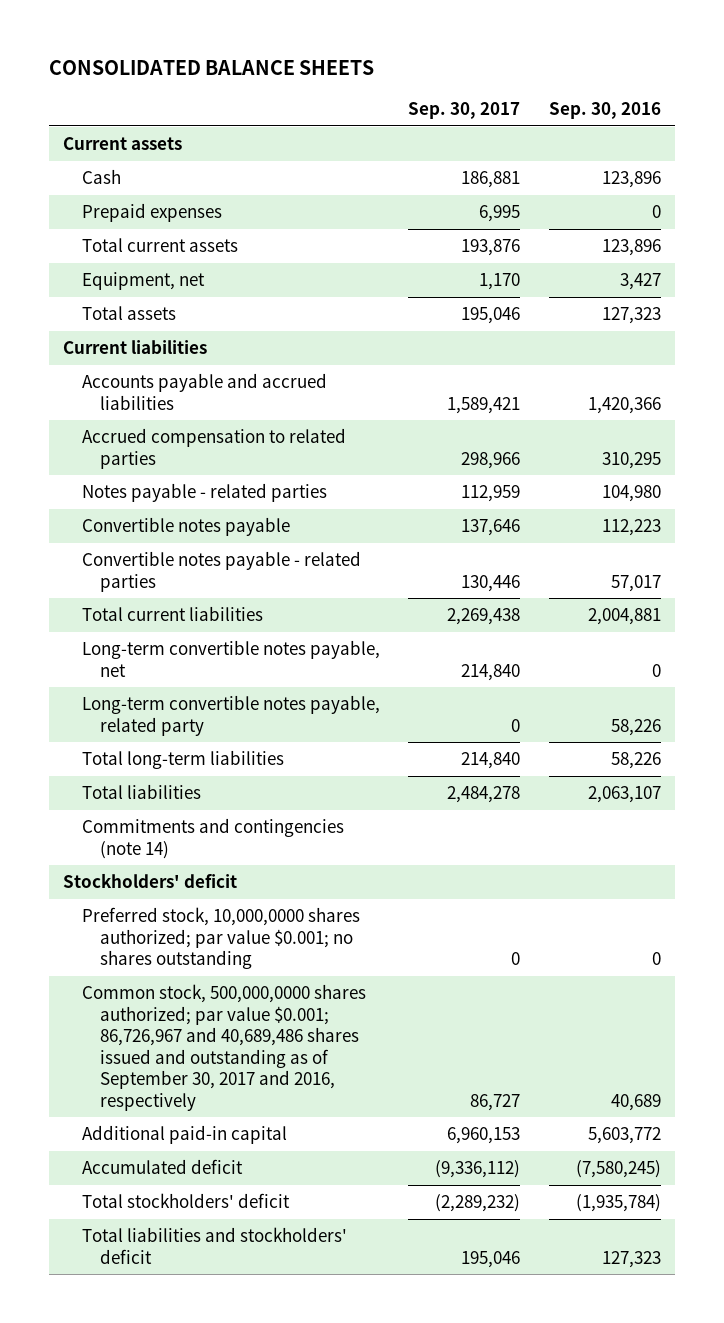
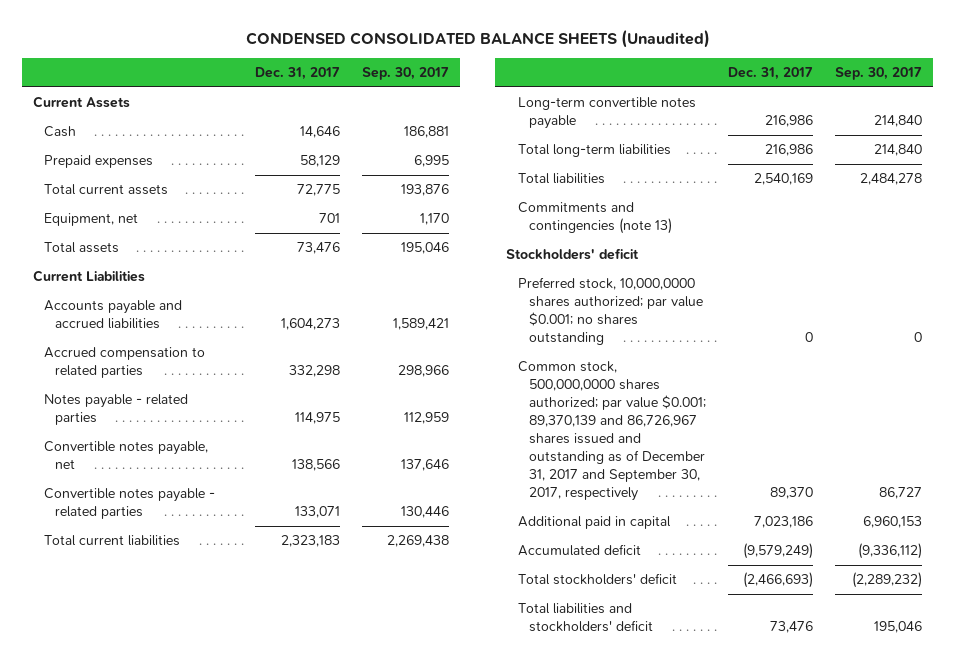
- CONSOLIDATED BALANCE SHEETS
+ CONDENSED CONSOLIDATED BALANCE SHEETS (Unaudited)
- | Sep. 30, 2017 | Sep. 30, 2016
+ | Dec. 31, 2017 | Sep. 30, 2017
- Current assets
+ Current Assets
- Current liabilities
+ Current Liabilities
- Convertible notes payable | 137,646 | 112,223
+ Convertible notes payable, net | 138,566 | 137,646
- Long-term convertible notes payable, net | 214,840 | 0
- Long-term convertible notes payable, related party | 0 | 58,226
+ Long-term convertible notes payable | 216,986 | 214,840
- Commitments and contingencies (note 14)
+ Commitments and contingencies (note 13)
- Common stock, 500,000,0000 shares authorized; par value $0.001; 86,726,967 and 40,689,486 shares issued and outstanding as of September 30, 2017 and 2016, respectively | 86,727 | 40,689
- Additional paid-in capital | 6,960,153 | 5,603,772
+ Common stock, 500,000,0000 shares authorized; par value $0.001; 89,370,139 and 86,726,967 shares issued and outstanding as of December 31, 2017 and September 30, 2017, respectively | 89,370 | 86,727
+ Additional paid in capital | 7,023,186 | 6,960,153

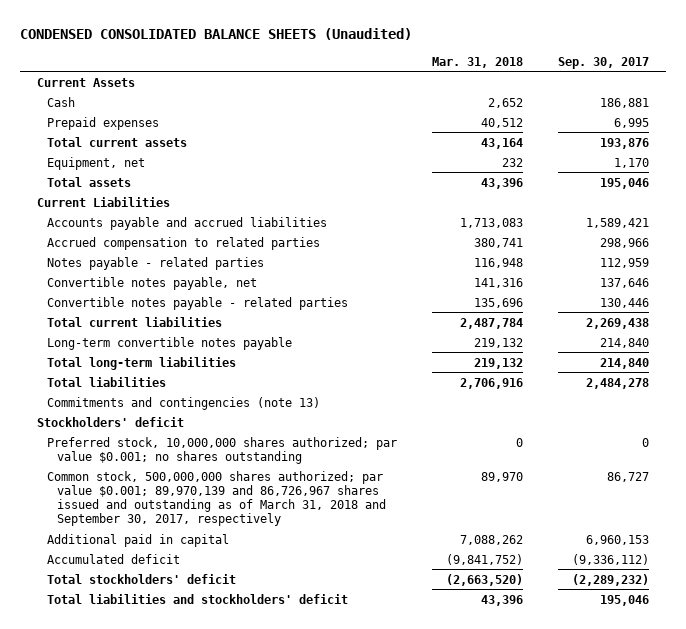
- | Dec. 31, 2017 | Sep. 30, 2017
+ | Mar. 31, 2018 | Sep. 30, 2017
- Preferred stock, 10,000,0000 shares authorized; par value $0.001; no shares outstanding | 0 | 0
- Common stock, 500,000,0000 shares authorized; par value $0.001; 89,370,139 and 86,726,967 shares issued and outstanding as of December 31, 2017 and September 30, 2017, respectively | 89,370 | 86,727
+ Preferred stock, 10,000,000 shares authorized; par value $0.001; no shares outstanding | 0 | 0
+ Common stock, 500,000,000 shares authorized; par value $0.001; 89,970,139 and 86,726,967 shares issued and outstanding as of March 31, 2018 and September 30, 2017, respectively | 89,970 | 86,727

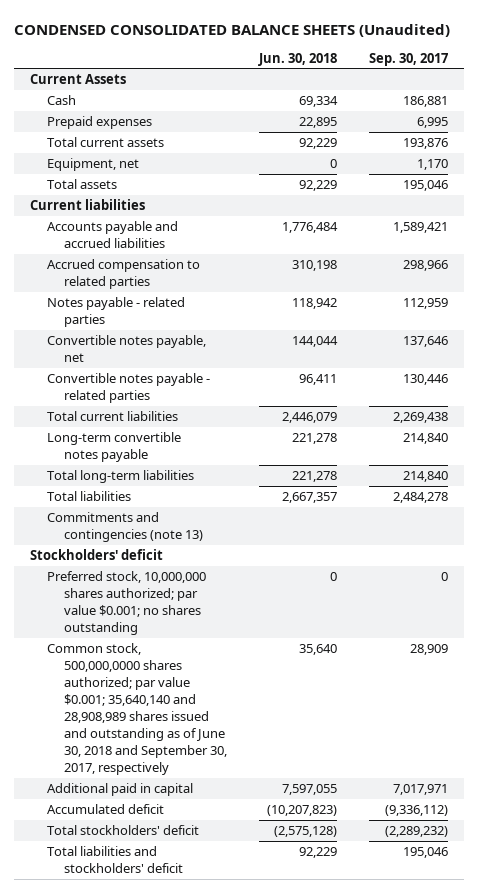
- | Mar. 31, 2018 | Sep. 30, 2017
+ | Jun. 30, 2018 | Sep. 30, 2017
- Current Liabilities
+ Current liabilities
- Common stock, 500,000,000 shares authorized; par value $0.001; 89,970,139 and 86,726,967 shares issued and outstanding as of March 31, 2018 and September 30, 2017, respectively | 89,970 | 86,727
- Additional paid in capital | 7,088,262 | 6,960,153
+ Common stock, 500,000,0000 shares authorized; par value $0.001; 35,640,140 and 28,908,989 shares issued and outstanding as of June 30, 2018 and September 30, 2017, respectively | 35,640 | 28,909
+ Additional paid in capital | 7,597,055 | 7,017,971

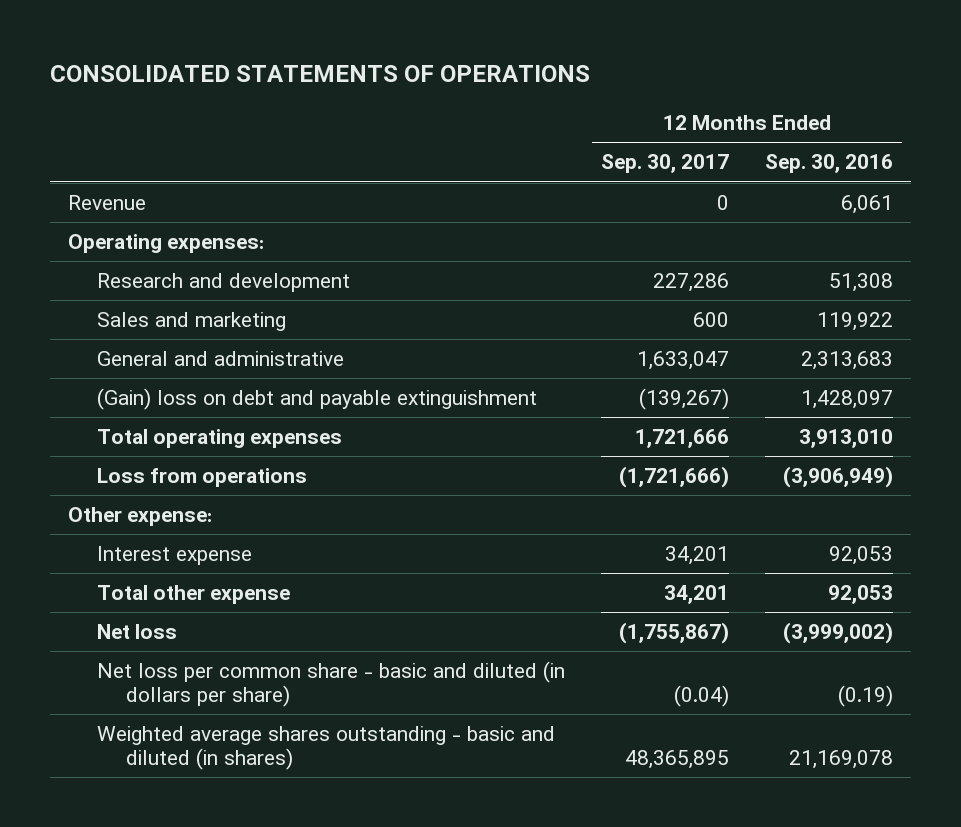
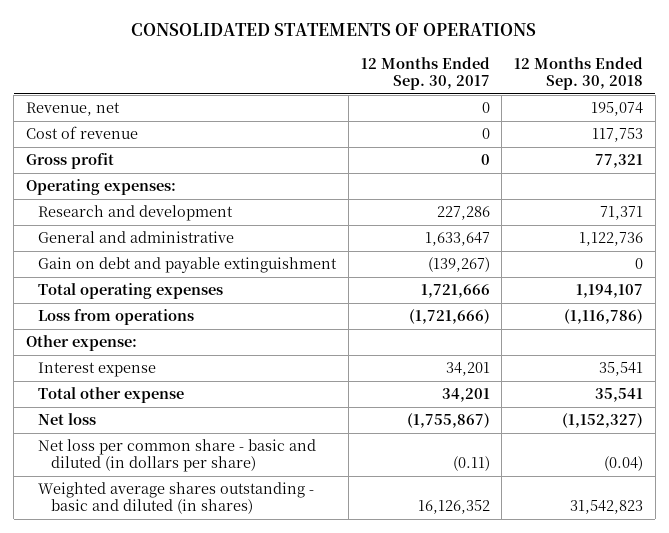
- | 12 Months Ended Sep. 30, 2017 | 12 Months Ended Sep. 30, 2016
+ | 12 Months Ended Sep. 30, 2017 | 12 Months Ended Sep. 30, 2018
- Revenue | 0 | 6,061
+ Revenue, net | 0 | 195,074
+ Cost of revenue | 0 | 117,753
+ Gross profit | 0 | 77,321
- Sales and marketing | 600 | 119,922
- General and administrative | 1,633,047 | 2,313,683
- (Gain) loss on debt and payable extinguishment | (139,267) | 1,428,097
+ General and administrative | 1,633,647 | 1,122,736
+ Gain on debt and payable extinguishment | (139,267) | 0
- Net loss per common share - basic and diluted (in dollars per share) | (0.04) | (0.19)
- Weighted average shares outstanding - basic and diluted (in shares) | 48,365,895 | 21,169,078
+ Net loss per common share - basic and diluted (in dollars per share) | (0.11) | (0.04)
+ Weighted average shares outstanding - basic and diluted (in shares) | 16,126,352 | 31,542,823

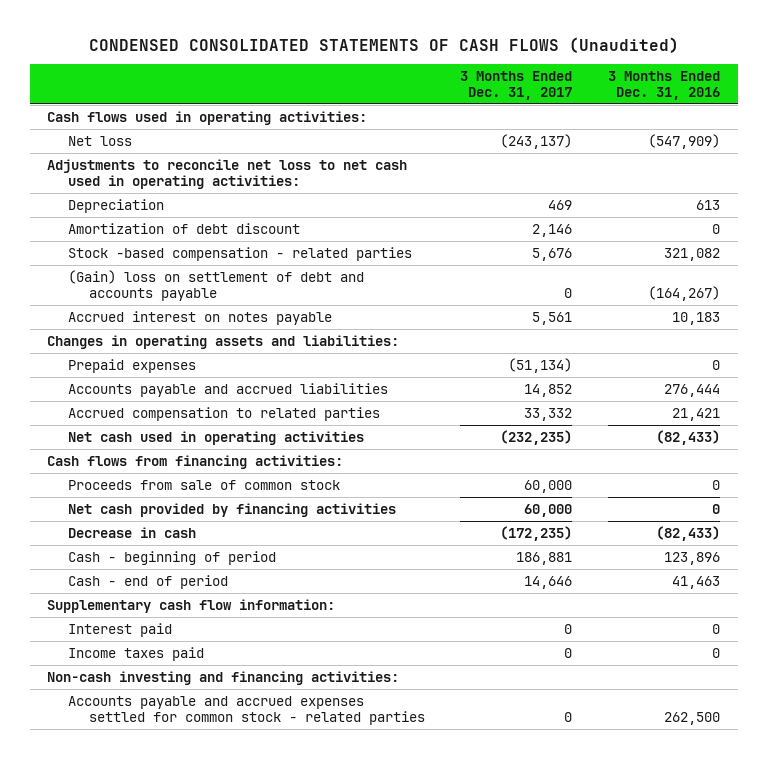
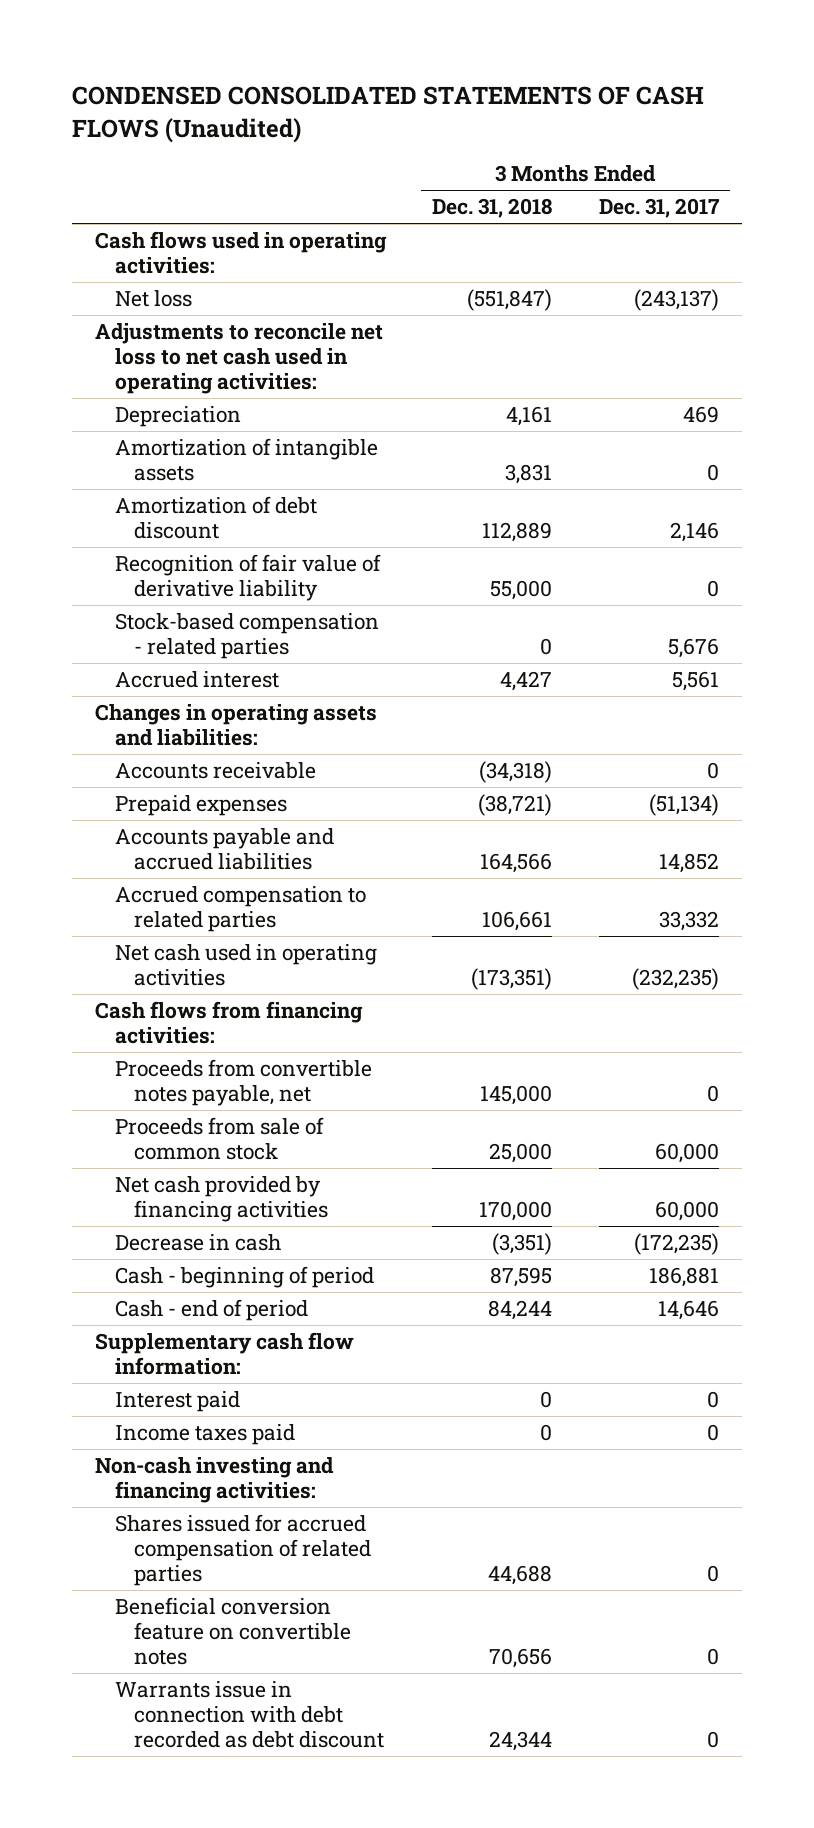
- | 3 Months Ended Dec. 31, 2017 | 3 Months Ended Dec. 31, 2016
+ | 3 Months Ended Dec. 31, 2018 | 3 Months Ended Dec. 31, 2017
+ Amortization of intangible assets | 3,831 | 0
- Stock -based compensation - related parties | 5,676 | 321,082
- (Gain) loss on settlement of debt and accounts payable | 0 | (164,267)
- Accrued interest on notes payable | 5,561 | 10,183
+ Recognition of fair value of derivative liability | 55,000 | 0
+ Stock-based compensation - related parties | 0 | 5,676
+ Accrued interest | 4,427 | 5,561
+ Accounts receivable | (34,318) | 0
+ Proceeds from convertible notes payable, net | 145,000 | 0
- Accounts payable and accrued expenses settled for common stock - related parties | 0 | 262,500
+ Shares issued for accrued compensation of related parties | 44,688 | 0
+ Beneficial conversion feature on convertible notes | 70,656 | 0
+ Warrants issue in connection with debt recorded as debt discount | 24,344 | 0

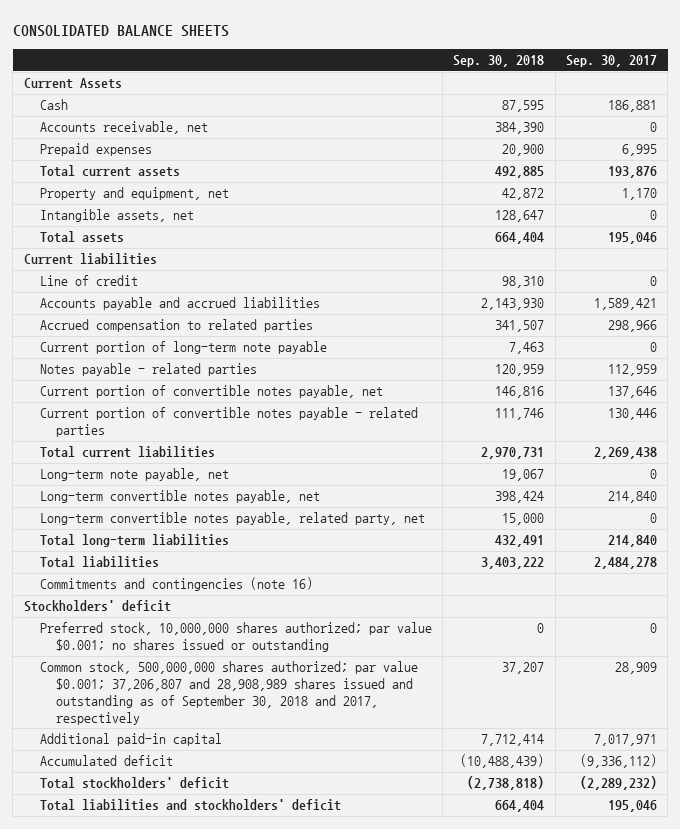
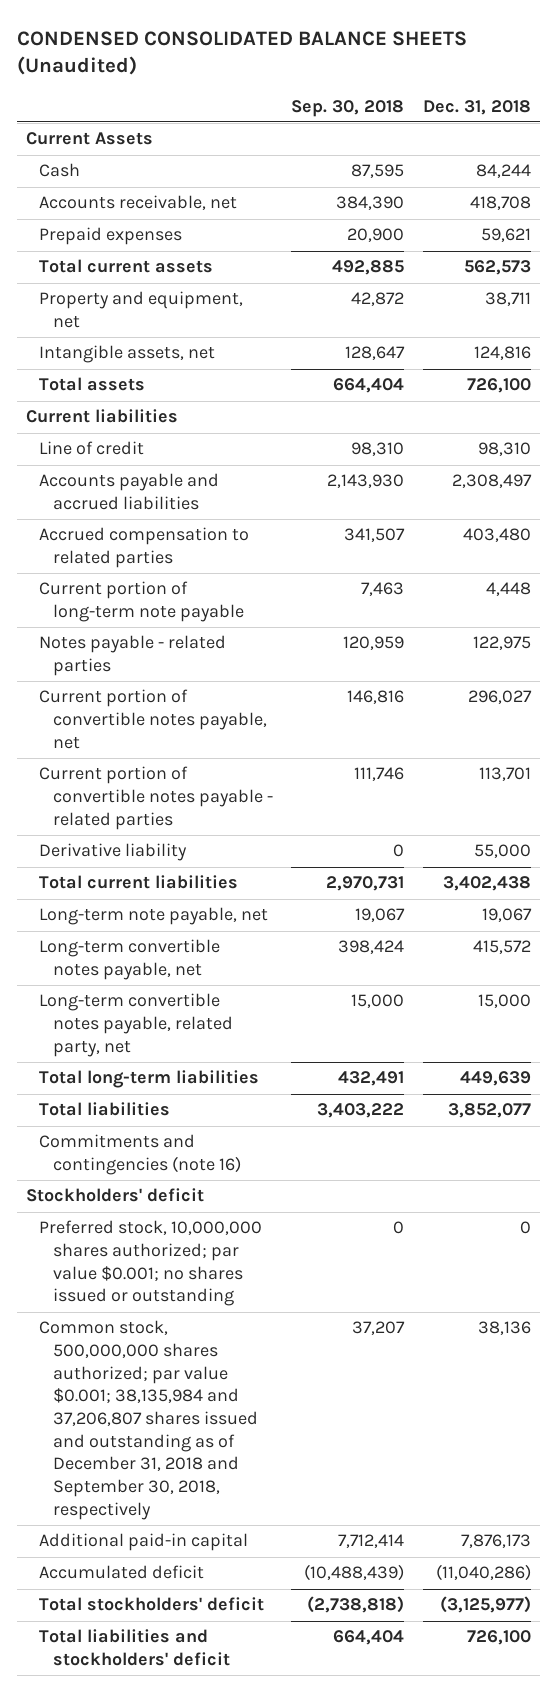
- CONSOLIDATED BALANCE SHEETS
+ CONDENSED CONSOLIDATED BALANCE SHEETS (Unaudited)
- | Sep. 30, 2018 | Sep. 30, 2017
+ | Sep. 30, 2018 | Dec. 31, 2018
+ Derivative liability | 0 | 55,000
- Common stock, 500,000,000 shares authorized; par value $0.001; 37,206,807 and 28,908,989 shares issued and outstanding as of September 30, 2018 and 2017, respectively | 37,207 | 28,909
+ Common stock, 500,000,000 shares authorized; par value $0.001; 38,135,984 and 37,206,807 shares issued and outstanding as of December 31, 2018 and September 30, 2018, respectively | 37,207 | 38,136

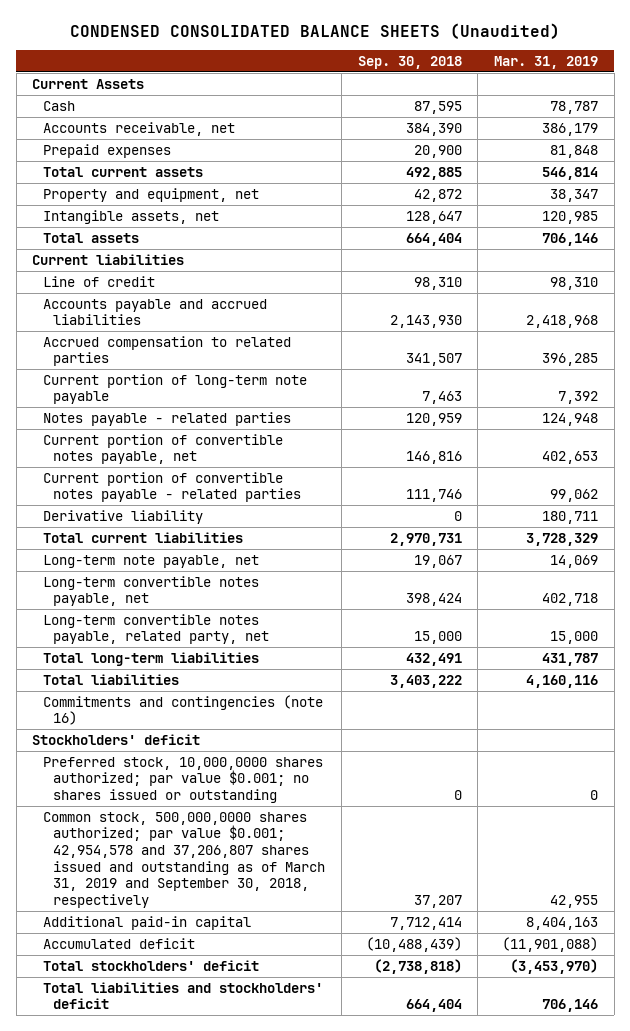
- | Sep. 30, 2018 | Dec. 31, 2018
+ | Sep. 30, 2018 | Mar. 31, 2019
- Preferred stock, 10,000,000 shares authorized; par value $0.001; no shares issued or outstanding | 0 | 0
- Common stock, 500,000,000 shares authorized; par value $0.001; 38,135,984 and 37,206,807 shares issued and outstanding as of December 31, 2018 and September 30, 2018, respectively | 37,207 | 38,136
+ Preferred stock, 10,000,0000 shares authorized; par value $0.001; no shares issued or outstanding | 0 | 0
+ Common stock, 500,000,0000 shares authorized; par value $0.001; 42,954,578 and 37,206,807 shares issued and outstanding as of March 31, 2019 and September 30, 2018, respectively | 37,207 | 42,955

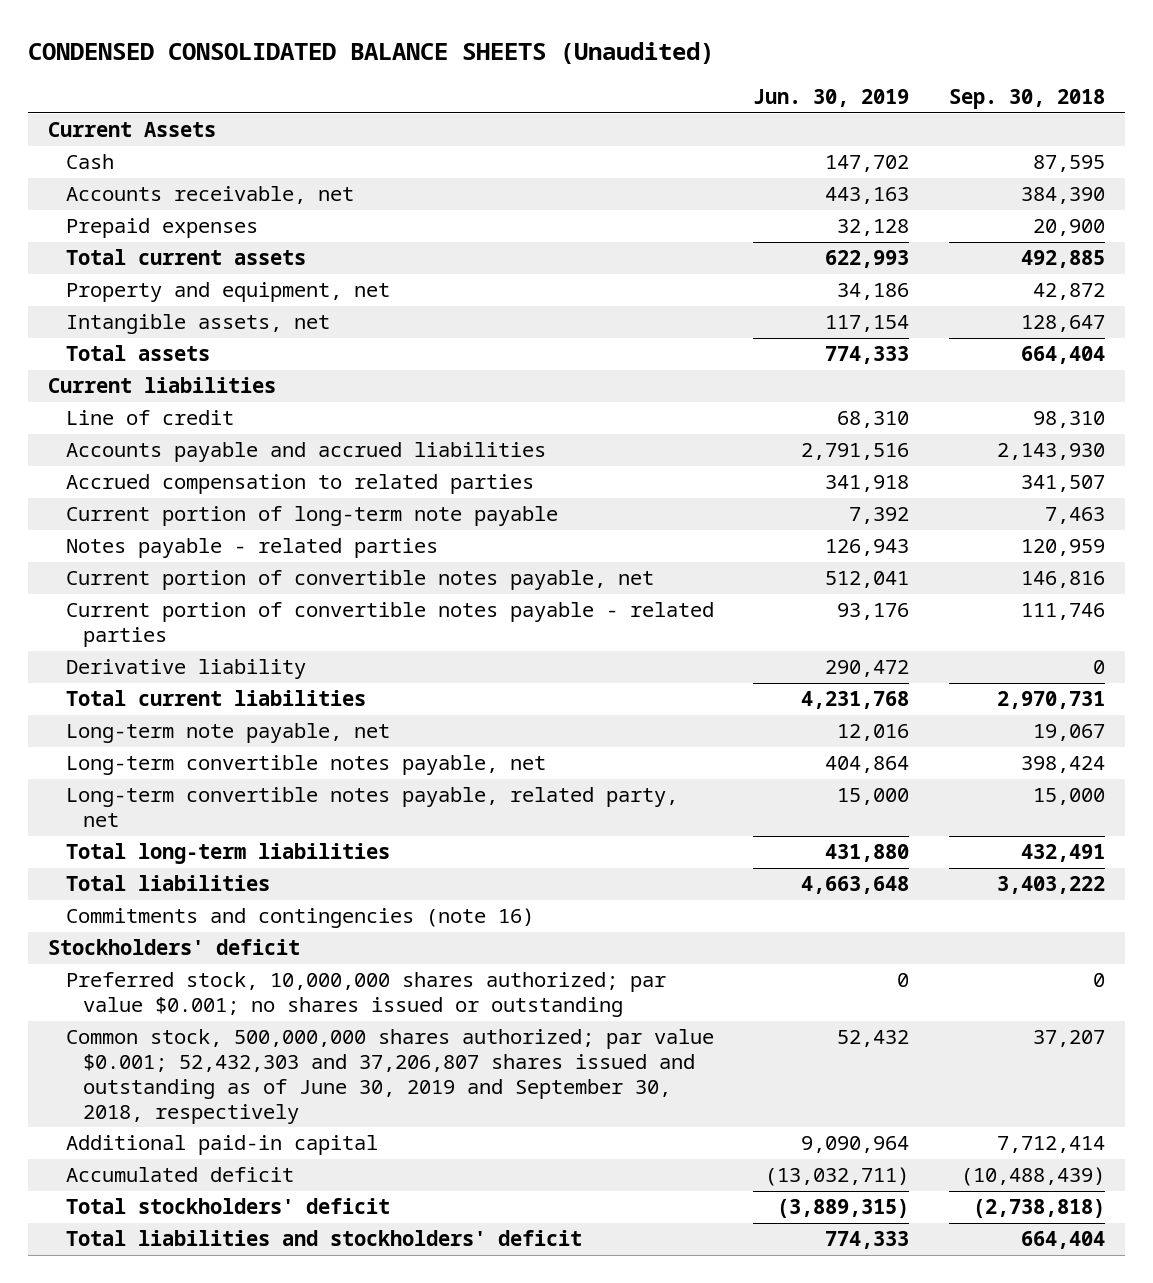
- | Sep. 30, 2018 | Mar. 31, 2019
+ | Jun. 30, 2019 | Sep. 30, 2018
- Preferred stock, 10,000,0000 shares authorized; par value $0.001; no shares issued or outstanding | 0 | 0
- Common stock, 500,000,0000 shares authorized; par value $0.001; 42,954,578 and 37,206,807 shares issued and outstanding as of March 31, 2019 and September 30, 2018, respectively | 37,207 | 42,955
+ Preferred stock, 10,000,000 shares authorized; par value $0.001; no shares issued or outstanding | 0 | 0
+ Common stock, 500,000,000 shares authorized; par value $0.001; 52,432,303 and 37,206,807 shares issued and outstanding as of June 30, 2019 and September 30, 2018, respectively | 52,432 | 37,207

